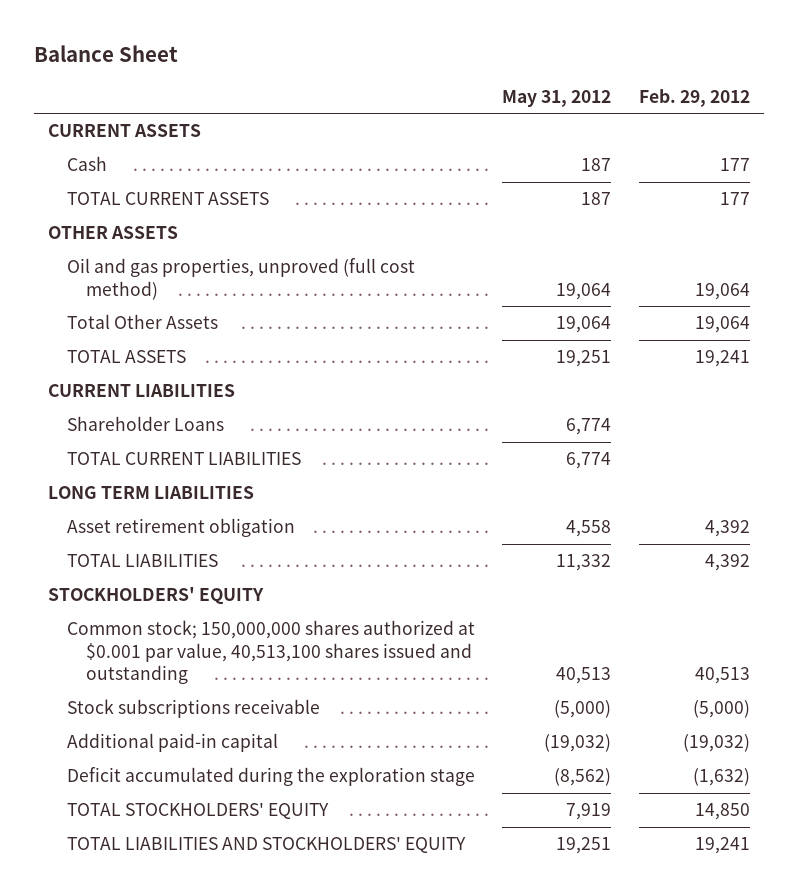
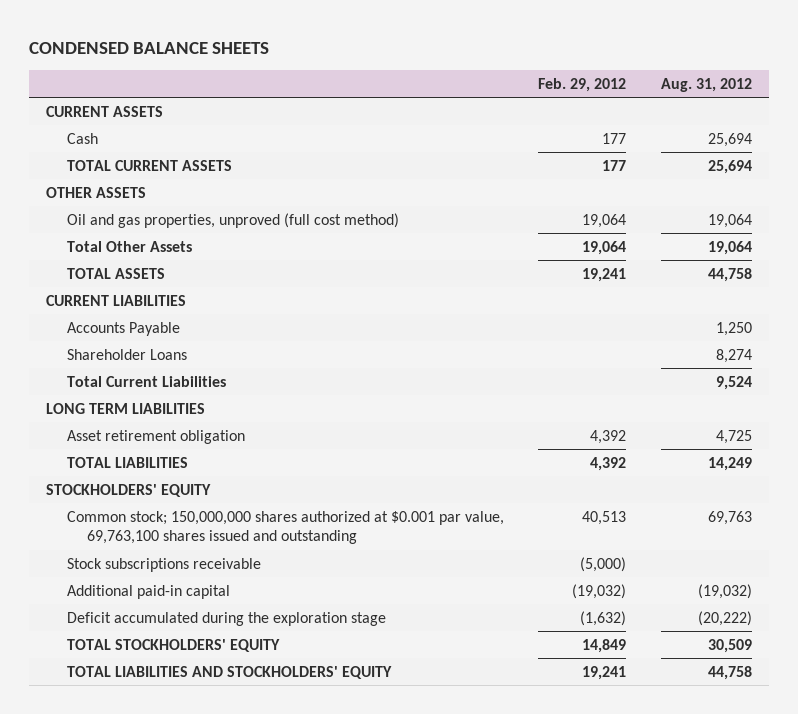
- Balance Sheet
+ CONDENSED BALANCE SHEETS
- | May 31, 2012 | Feb. 29, 2012
+ | Feb. 29, 2012 | Aug. 31, 2012
+ Accounts Payable | | 1,250
- TOTAL CURRENT LIABILITIES | 6,774 |
+ Total Current Liabilities | | 9,524
- Common stock; 150,000,000 shares authorized at $0.001 par value, 40,513,100 shares issued and outstanding | 40,513 | 40,513
+ Common stock; 150,000,000 shares authorized at $0.001 par value, 69,763,100 shares issued and outstanding | 40,513 | 69,763
- TOTAL STOCKHOLDERS' EQUITY | 7,919 | 14,850
+ TOTAL STOCKHOLDERS' EQUITY | 14,849 | 30,509

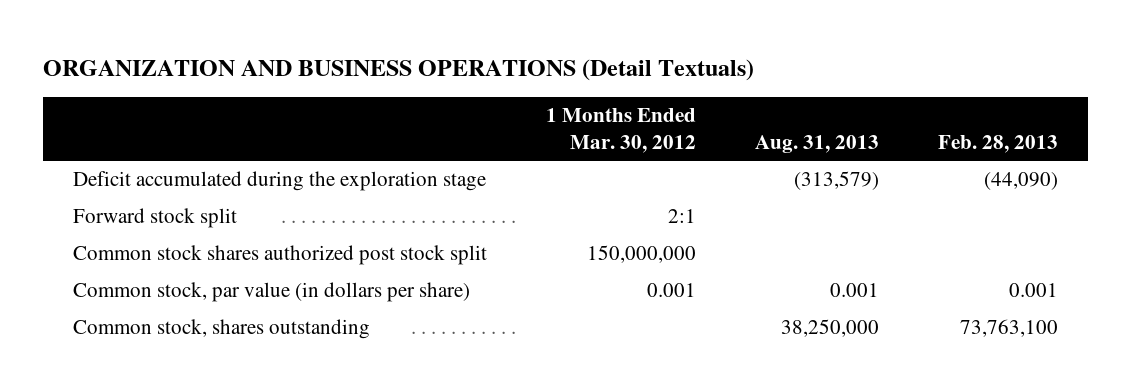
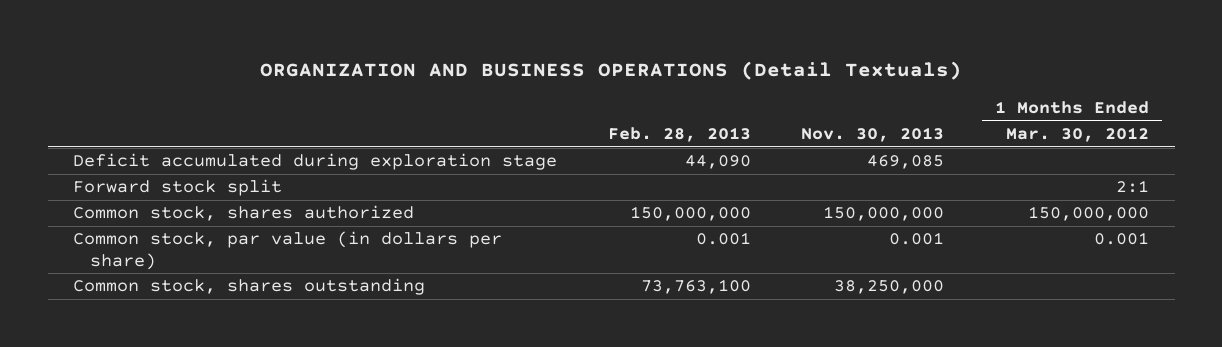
- | 1 Months Ended Mar. 30, 2012 | Aug. 31, 2013 | Feb. 28, 2013
+ | Feb. 28, 2013 | Nov. 30, 2013 | 1 Months Ended Mar. 30, 2012
- Deficit accumulated during the exploration stage | | (313,579) | (44,090)
+ Deficit accumulated during exploration stage | 44,090 | 469,085 |
- Common stock shares authorized post stock split | 150,000,000 | |
+ Common stock, shares authorized | 150,000,000 | 150,000,000 | 150,000,000

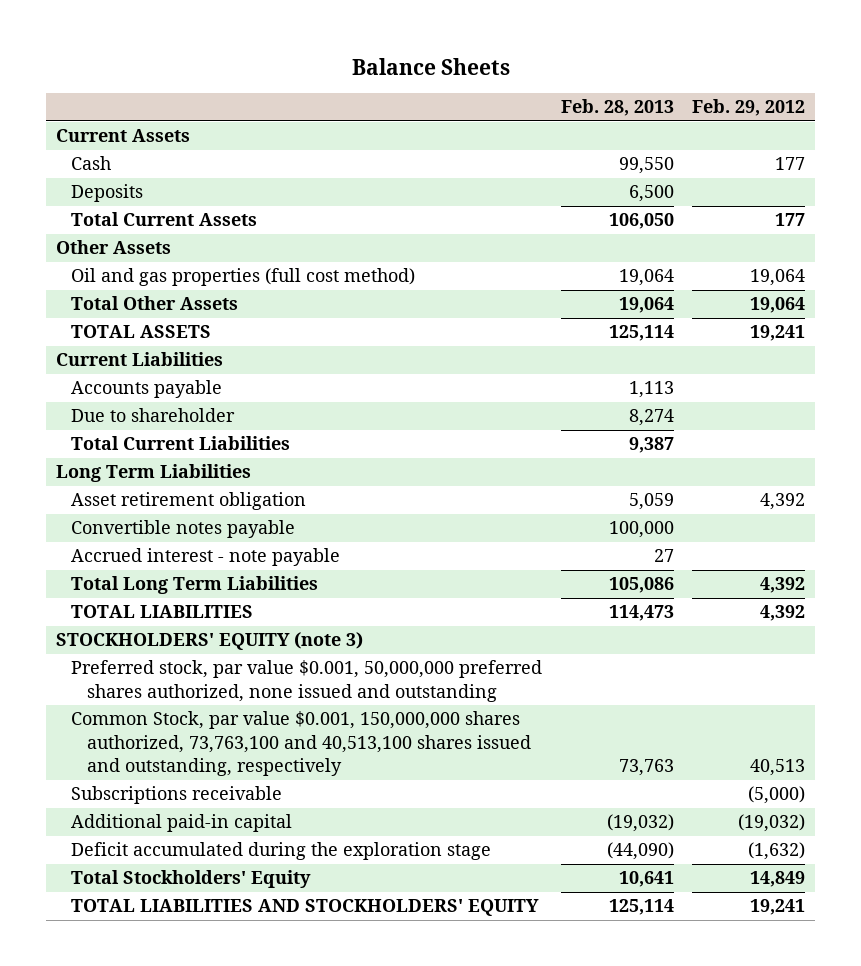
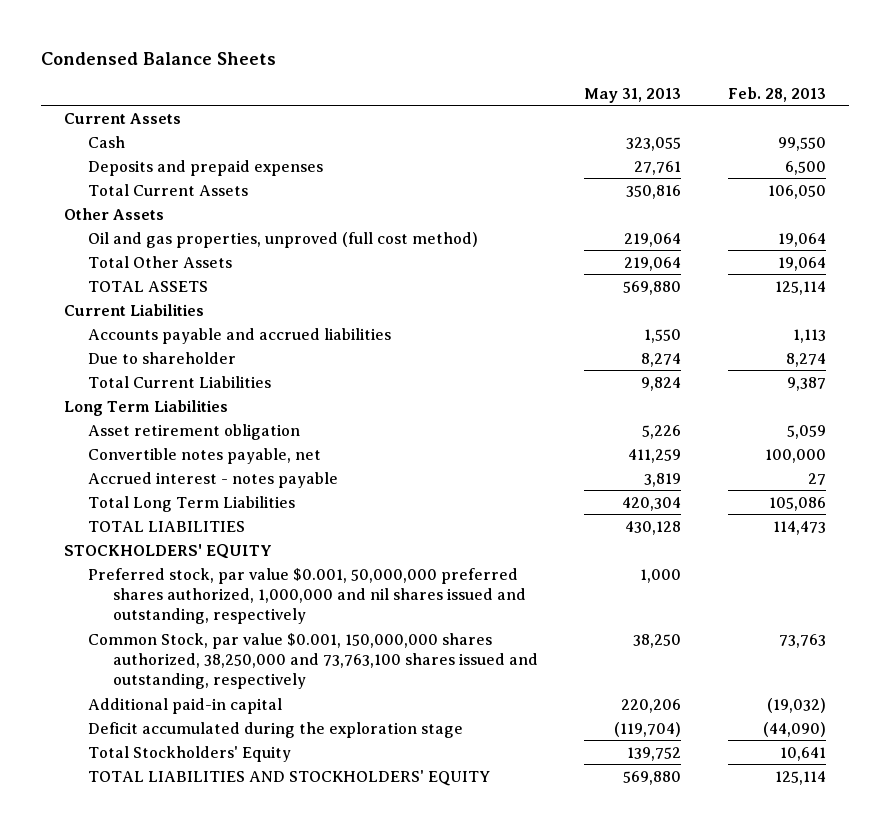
- Balance Sheets
+ Condensed Balance Sheets
- | Feb. 28, 2013 | Feb. 29, 2012
+ | May 31, 2013 | Feb. 28, 2013
- Deposits | 6,500 |
+ Deposits and prepaid expenses | 27,761 | 6,500
- Oil and gas properties (full cost method) | 19,064 | 19,064
+ Oil and gas properties, unproved (full cost method) | 219,064 | 19,064
- Accounts payable | 1,113 |
+ Accounts payable and accrued liabilities | 1,550 | 1,113
- Convertible notes payable | 100,000 |
- Accrued interest - note payable | 27 |
+ Convertible notes payable, net | 411,259 | 100,000
+ Accrued interest - notes payable | 3,819 | 27
- STOCKHOLDERS' EQUITY (note 3)
- Preferred stock, par value $0.001, 50,000,000 preferred shares authorized, none issued and outstanding
- Common Stock, par value $0.001, 150,000,000 shares authorized, 73,763,100 and 40,513,100 shares issued and outstanding, respectively | 73,763 | 40,513
- Subscriptions receivable | | (5,000)
+ STOCKHOLDERS' EQUITY
+ Preferred stock, par value $0.001, 50,000,000 preferred shares authorized, 1,000,000 and nil shares issued and outstanding, respectively | 1,000 |
+ Common Stock, par value $0.001, 150,000,000 shares authorized, 38,250,000 and 73,763,100 shares issued and outstanding, respectively | 38,250 | 73,763

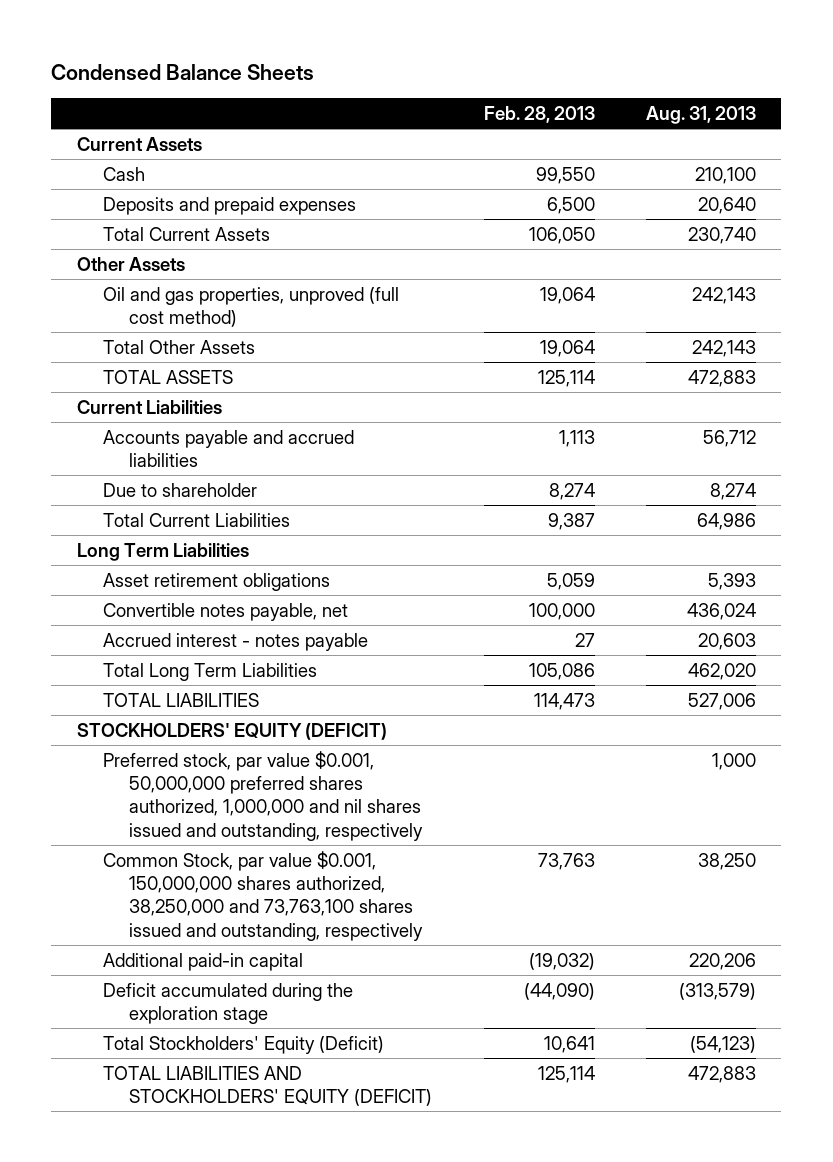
- | May 31, 2013 | Feb. 28, 2013
+ | Feb. 28, 2013 | Aug. 31, 2013
- Asset retirement obligation | 5,226 | 5,059
+ Asset retirement obligations | 5,059 | 5,393
- STOCKHOLDERS' EQUITY
+ STOCKHOLDERS' EQUITY (DEFICIT)
- Total Stockholders' Equity | 139,752 | 10,641
- TOTAL LIABILITIES AND STOCKHOLDERS' EQUITY | 569,880 | 125,114
+ Total Stockholders' Equity (Deficit) | 10,641 | (54,123)
+ TOTAL LIABILITIES AND STOCKHOLDERS' EQUITY (DEFICIT) | 125,114 | 472,883

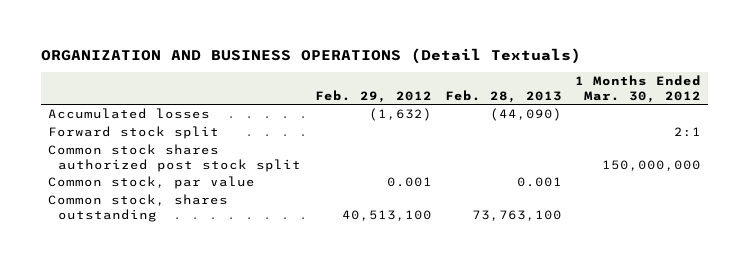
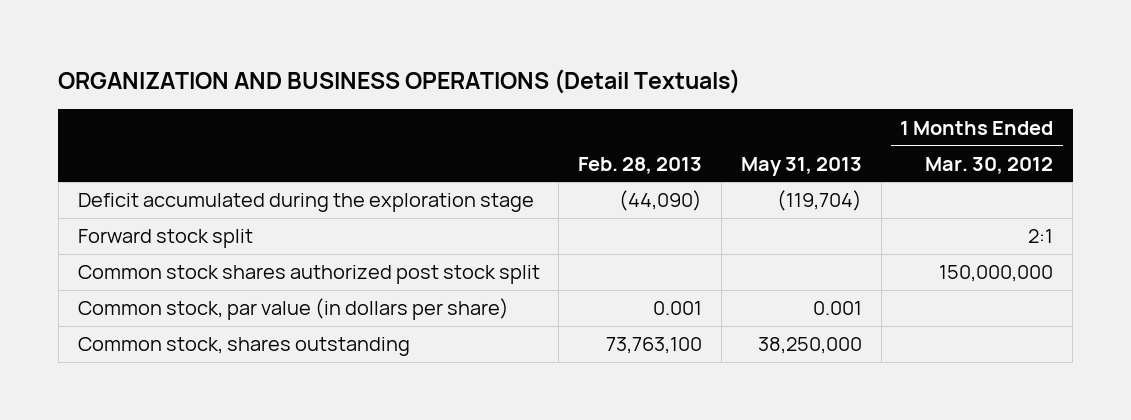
- | Feb. 29, 2012 | Feb. 28, 2013 | 1 Months Ended Mar. 30, 2012
+ | Feb. 28, 2013 | May 31, 2013 | 1 Months Ended Mar. 30, 2012
- Accumulated losses | (1,632) | (44,090) |
+ Deficit accumulated during the exploration stage | (44,090) | (119,704) |
- Common stock, par value | 0.001 | 0.001 |
+ Common stock, par value (in dollars per share) | 0.001 | 0.001 |

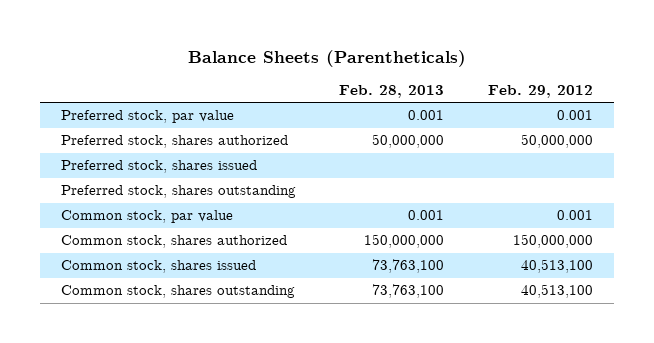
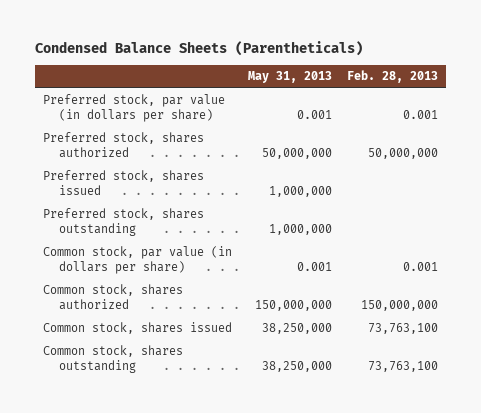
- Balance Sheets (Parentheticals)
+ Condensed Balance Sheets (Parentheticals)
- | Feb. 28, 2013 | Feb. 29, 2012
+ | May 31, 2013 | Feb. 28, 2013
- Preferred stock, par value | 0.001 | 0.001
+ Preferred stock, par value (in dollars per share) | 0.001 | 0.001
- Common stock, par value | 0.001 | 0.001
+ Common stock, par value (in dollars per share) | 0.001 | 0.001

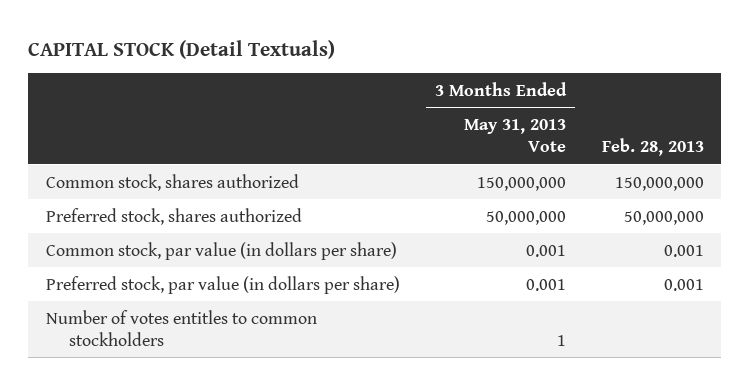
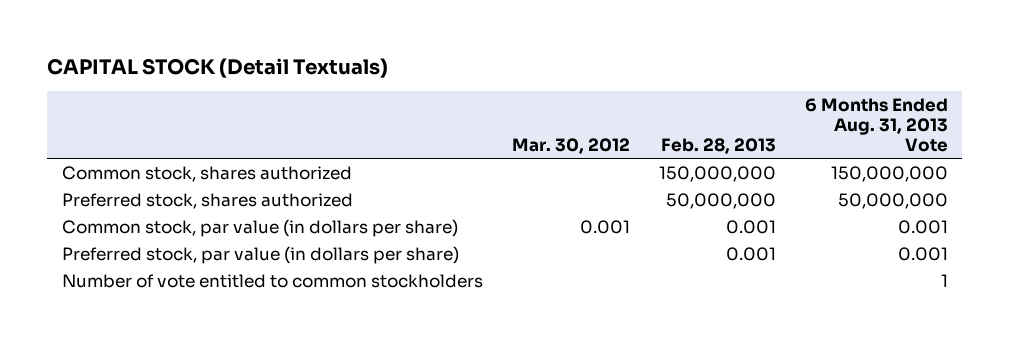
- | 3 Months Ended May 31, 2013 Vote | Feb. 28, 2013
+ | Mar. 30, 2012 | Feb. 28, 2013 | 6 Months Ended Aug. 31, 2013 Vote
- Number of votes entitles to common stockholders | 1 |
+ Number of vote entitled to common stockholders | | | 1

